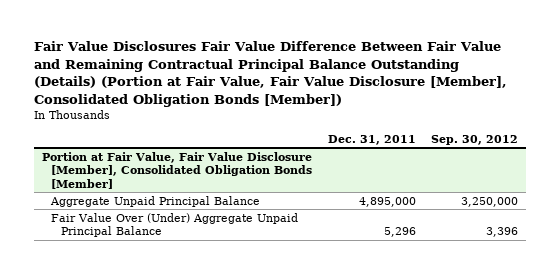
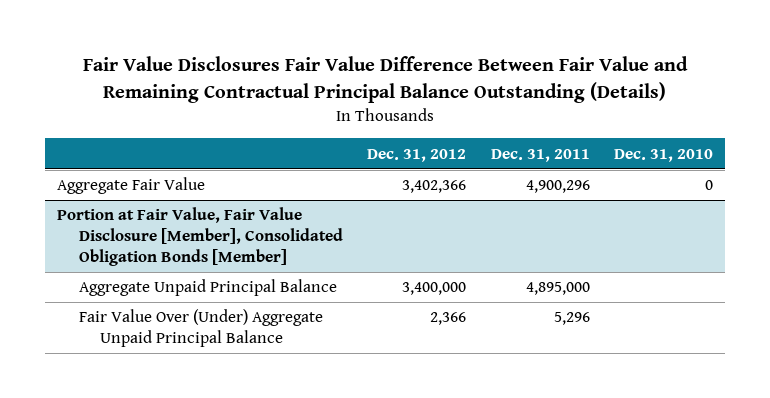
- Fair Value Disclosures Fair Value Difference Between Fair Value and Remaining Contractual Principal Balance Outstanding (Details) (Portion at Fair Value, Fair Value Disclosure [Member], Consolidated Obligation Bonds [Member])
+ Fair Value Disclosures Fair Value Difference Between Fair Value and Remaining Contractual Principal Balance Outstanding (Details)
- | Dec. 31, 2011 | Sep. 30, 2012
+ | Dec. 31, 2012 | Dec. 31, 2011 | Dec. 31, 2010
+ Aggregate Fair Value | 3,402,366 | 4,900,296 | 0

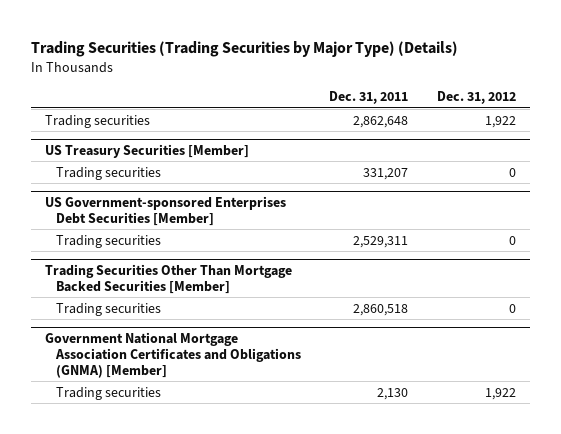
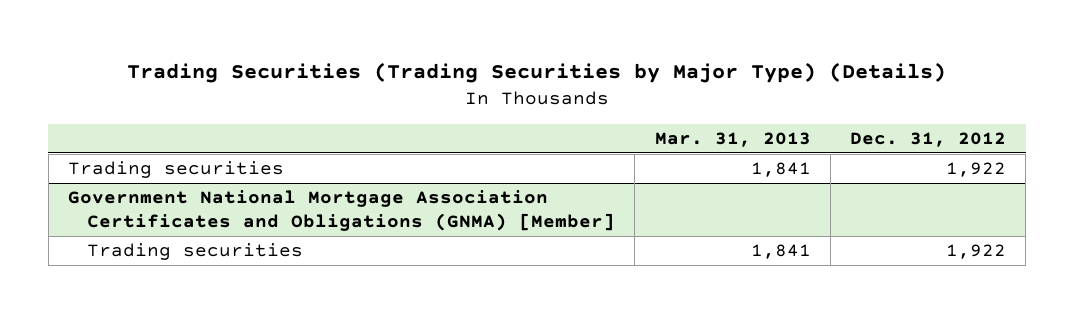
- | Dec. 31, 2011 | Dec. 31, 2012
+ | Mar. 31, 2013 | Dec. 31, 2012
- US Treasury Securities [Member]
- Trading securities | 331,207 | 0
- US Government-sponsored Enterprises Debt Securities [Member]
- Trading securities | 2,529,311 | 0
- Trading Securities Other Than Mortgage Backed Securities [Member]
- Trading securities | 2,860,518 | 0

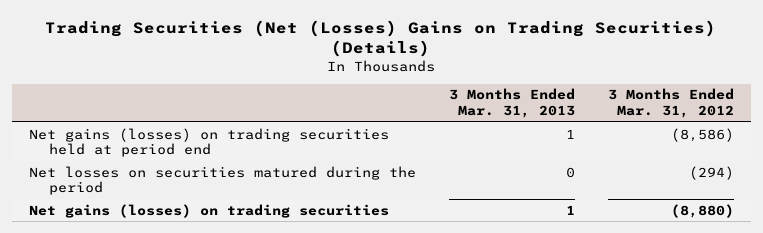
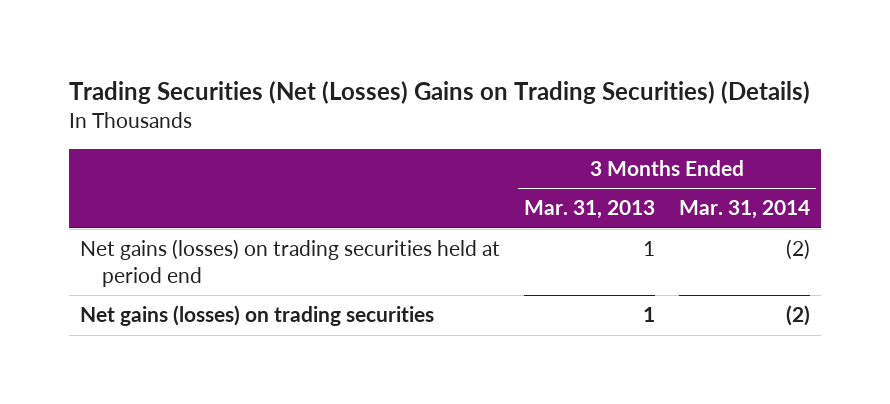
- | 3 Months Ended Mar. 31, 2013 | 3 Months Ended Mar. 31, 2012
+ | 3 Months Ended Mar. 31, 2013 | 3 Months Ended Mar. 31, 2014
- Net losses on securities matured during the period | 0 | (294)

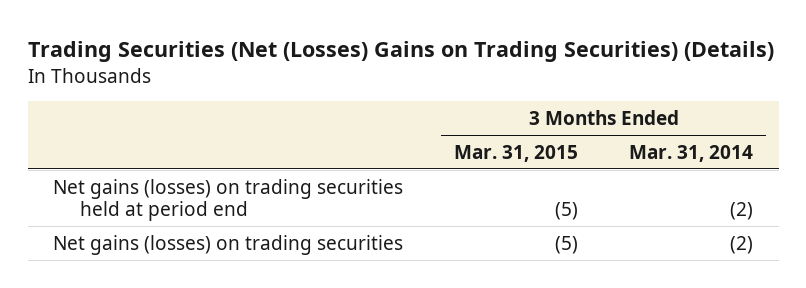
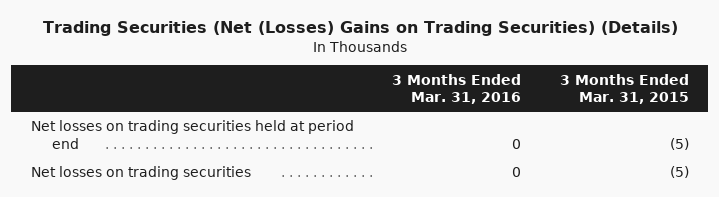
- | 3 Months Ended Mar. 31, 2015 | 3 Months Ended Mar. 31, 2014
+ | 3 Months Ended Mar. 31, 2016 | 3 Months Ended Mar. 31, 2015
- Net gains (losses) on trading securities held at period end | (5) | (2)
- Net gains (losses) on trading securities | (5) | (2)
+ Net losses on trading securities held at period end | 0 | (5)
+ Net losses on trading securities | 0 | (5)

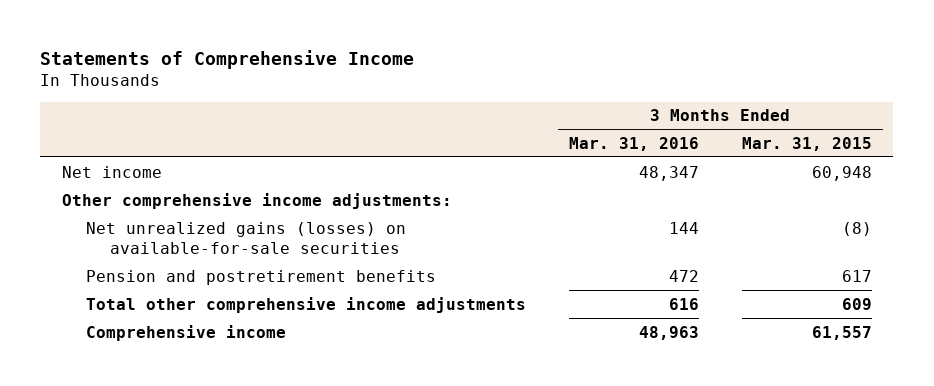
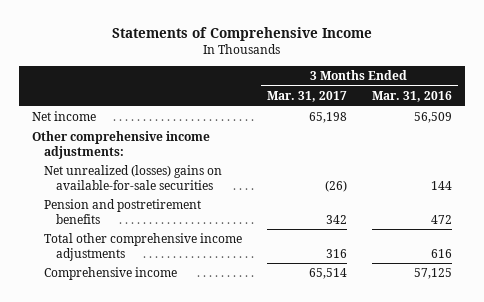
- | 3 Months Ended Mar. 31, 2016 | 3 Months Ended Mar. 31, 2015
+ | 3 Months Ended Mar. 31, 2017 | 3 Months Ended Mar. 31, 2016
- Net income | 48,347 | 60,948
+ Net income | 65,198 | 56,509
- Net unrealized gains (losses) on available-for-sale securities | 144 | (8)
+ Net unrealized (losses) gains on available-for-sale securities | (26) | 144
- Comprehensive income | 48,963 | 61,557
+ Comprehensive income | 65,514 | 57,125

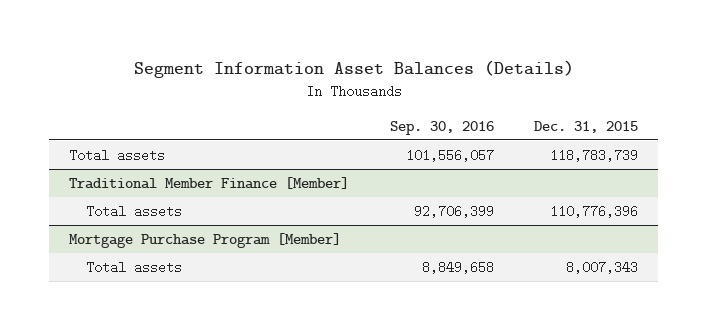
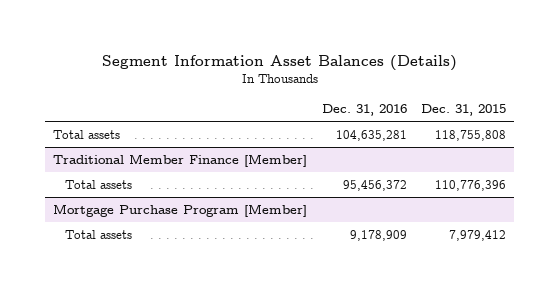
- | Sep. 30, 2016 | Dec. 31, 2015
+ | Dec. 31, 2016 | Dec. 31, 2015
- Total assets | 101,556,057 | 118,783,739
+ Total assets | 104,635,281 | 118,755,808
@ Mortgage Purchase Program [Member]
- Total assets | 8,849,658 | 8,007,343
+ Total assets | 9,178,909 | 7,979,412

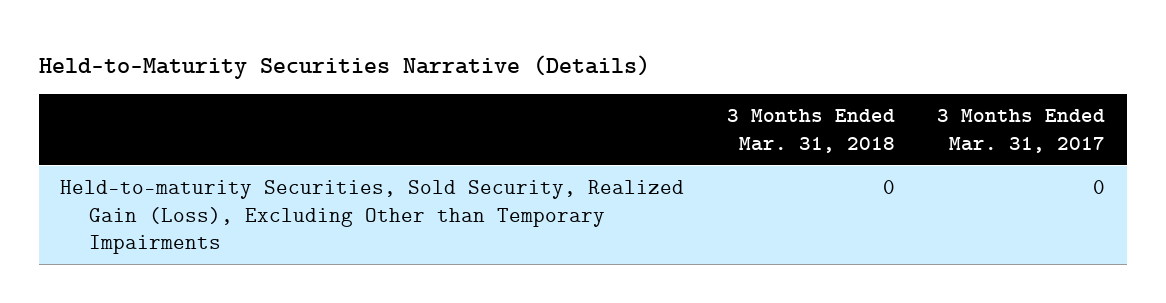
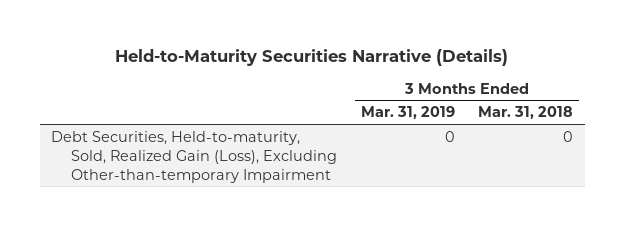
- | 3 Months Ended Mar. 31, 2018 | 3 Months Ended Mar. 31, 2017
+ | 3 Months Ended Mar. 31, 2019 | 3 Months Ended Mar. 31, 2018
- Held-to-maturity Securities, Sold Security, Realized Gain (Loss), Excluding Other than Temporary Impairments | 0 | 0
+ Debt Securities, Held-to-maturity, Sold, Realized Gain (Loss), Excluding Other-than-temporary Impairment | 0 | 0

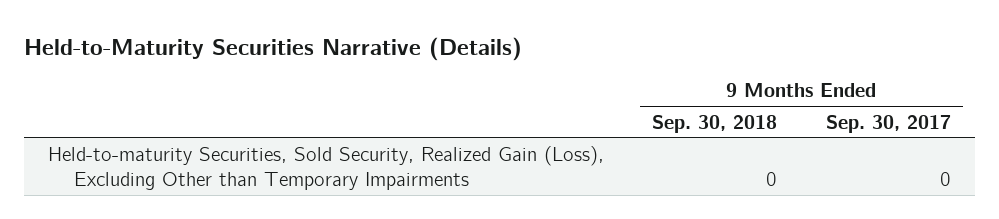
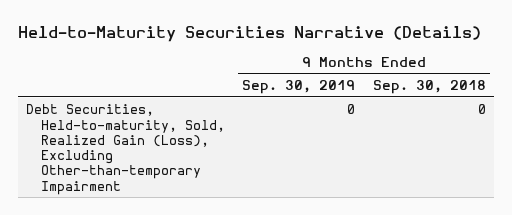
- | 9 Months Ended Sep. 30, 2018 | 9 Months Ended Sep. 30, 2017
+ | 9 Months Ended Sep. 30, 2019 | 9 Months Ended Sep. 30, 2018
- Held-to-maturity Securities, Sold Security, Realized Gain (Loss), Excluding Other than Temporary Impairments | 0 | 0
+ Debt Securities, Held-to-maturity, Sold, Realized Gain (Loss), Excluding Other-than-temporary Impairment | 0 | 0

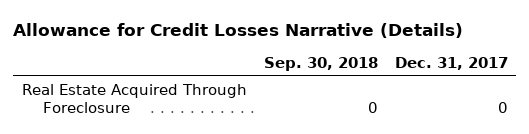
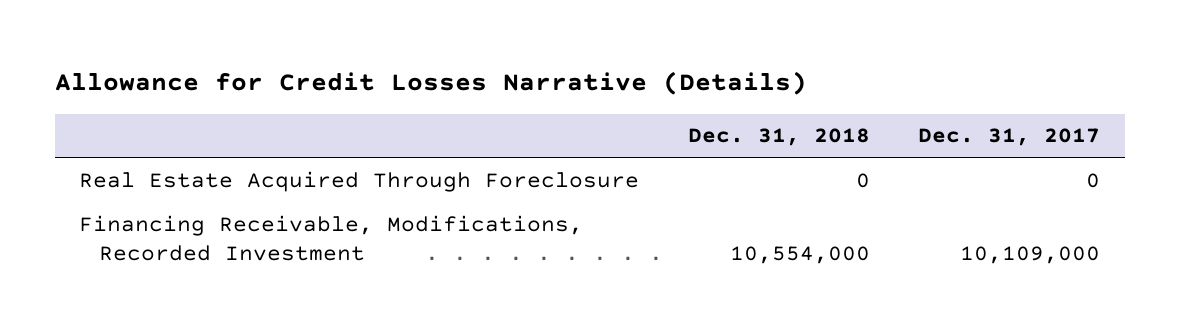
- | Sep. 30, 2018 | Dec. 31, 2017
+ | Dec. 31, 2018 | Dec. 31, 2017
+ Financing Receivable, Modifications, Recorded Investment | 10,554,000 | 10,109,000

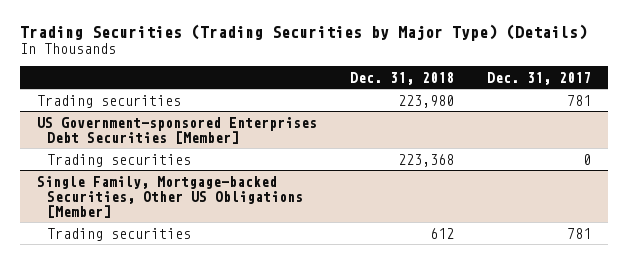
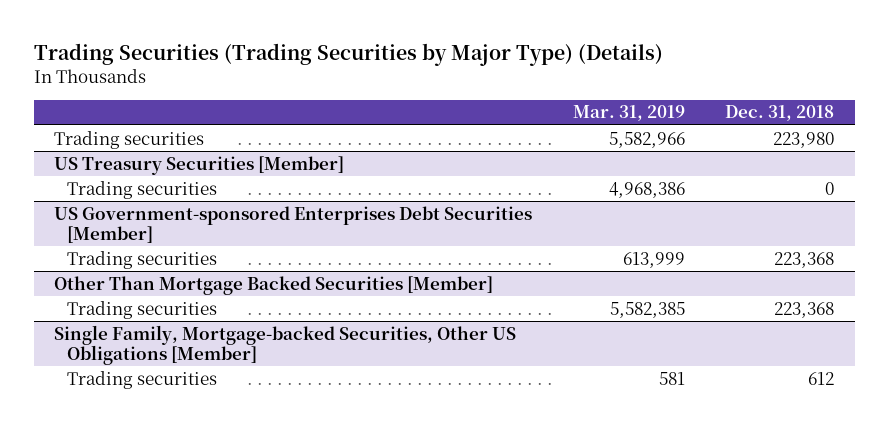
- | Dec. 31, 2018 | Dec. 31, 2017
+ | Mar. 31, 2019 | Dec. 31, 2018
+ US Treasury Securities [Member]
+ Trading securities | 4,968,386 | 0
+ Other Than Mortgage Backed Securities [Member]
+ Trading securities | 5,582,385 | 223,368

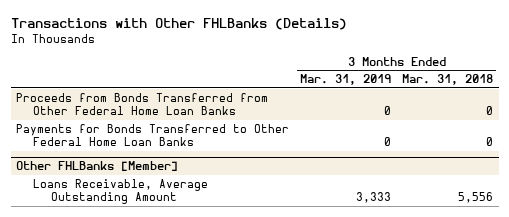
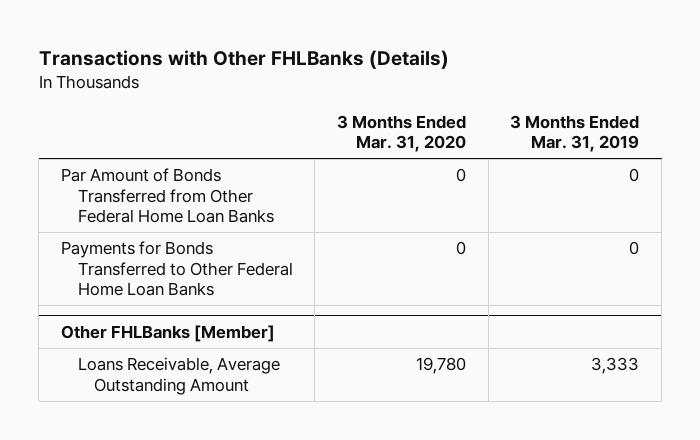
- | 3 Months Ended Mar. 31, 2019 | 3 Months Ended Mar. 31, 2018
+ | 3 Months Ended Mar. 31, 2020 | 3 Months Ended Mar. 31, 2019
- Proceeds from Bonds Transferred from Other Federal Home Loan Banks | 0 | 0
+ Par Amount of Bonds Transferred from Other Federal Home Loan Banks | 0 | 0

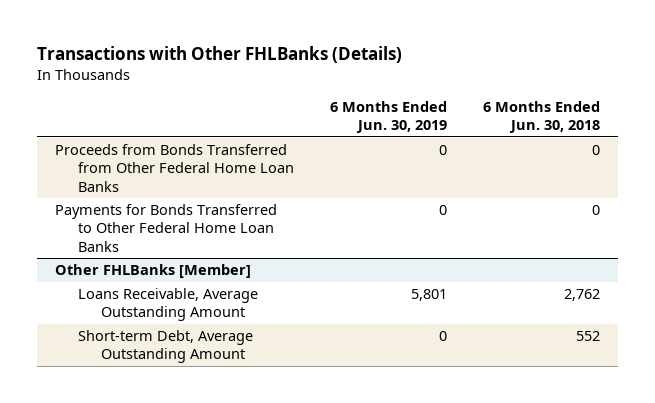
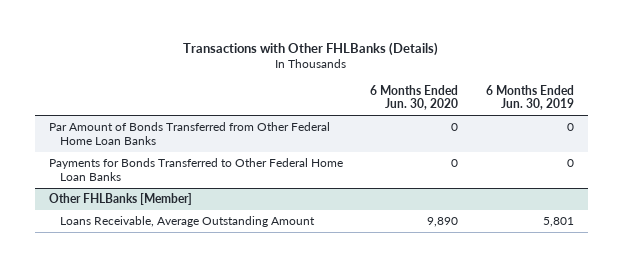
- | 6 Months Ended Jun. 30, 2019 | 6 Months Ended Jun. 30, 2018
+ | 6 Months Ended Jun. 30, 2020 | 6 Months Ended Jun. 30, 2019
- Proceeds from Bonds Transferred from Other Federal Home Loan Banks | 0 | 0
+ Par Amount of Bonds Transferred from Other Federal Home Loan Banks | 0 | 0
@ Other FHLBanks [Member]
- Short-term Debt, Average Outstanding Amount | 0 | 552

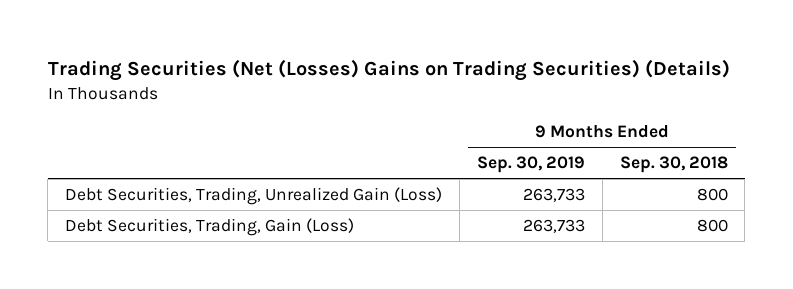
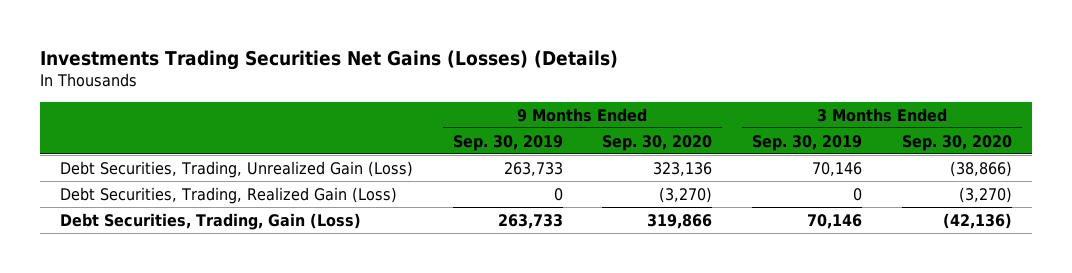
- Trading Securities (Net (Losses) Gains on Trading Securities) (Details)
+ Investments Trading Securities Net Gains (Losses) (Details)
- | 9 Months Ended Sep. 30, 2019 | 9 Months Ended Sep. 30, 2018
+ | 9 Months Ended Sep. 30, 2019 | 9 Months Ended Sep. 30, 2020 | 3 Months Ended Sep. 30, 2019 | 3 Months Ended Sep. 30, 2020
+ Debt Securities, Trading, Realized Gain (Loss) | 0 | (3,270) | 0 | (3,270)

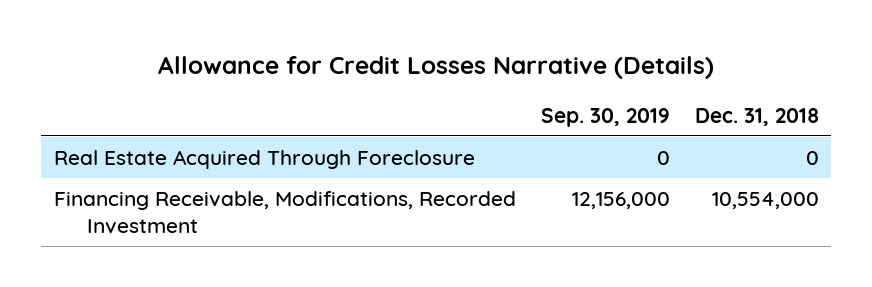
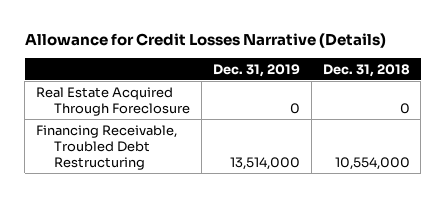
- | Sep. 30, 2019 | Dec. 31, 2018
+ | Dec. 31, 2019 | Dec. 31, 2018
- Financing Receivable, Modifications, Recorded Investment | 12,156,000 | 10,554,000
+ Financing Receivable, Troubled Debt Restructuring | 13,514,000 | 10,554,000

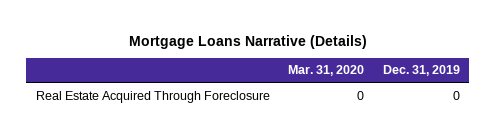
- Allowance for Credit Losses Narrative (Details)
+ Mortgage Loans Narrative (Details)
- | Dec. 31, 2019 | Dec. 31, 2018
+ | Mar. 31, 2020 | Dec. 31, 2019
- Financing Receivable, Troubled Debt Restructuring | 13,514,000 | 10,554,000

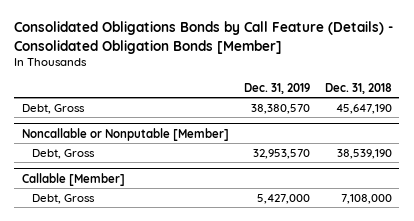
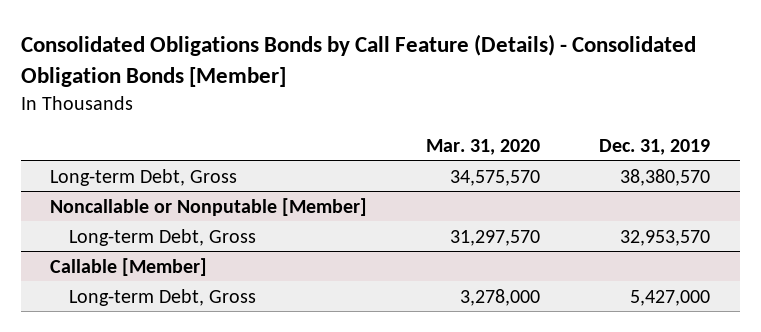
- | Dec. 31, 2019 | Dec. 31, 2018
+ | Mar. 31, 2020 | Dec. 31, 2019
- Debt, Gross | 38,380,570 | 45,647,190
+ Long-term Debt, Gross | 34,575,570 | 38,380,570
@ Noncallable or Nonputable [Member]
- Debt, Gross | 32,953,570 | 38,539,190
+ Long-term Debt, Gross | 31,297,570 | 32,953,570
@ Callable [Member]
- Debt, Gross | 5,427,000 | 7,108,000
+ Long-term Debt, Gross | 3,278,000 | 5,427,000

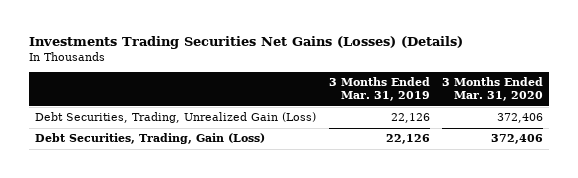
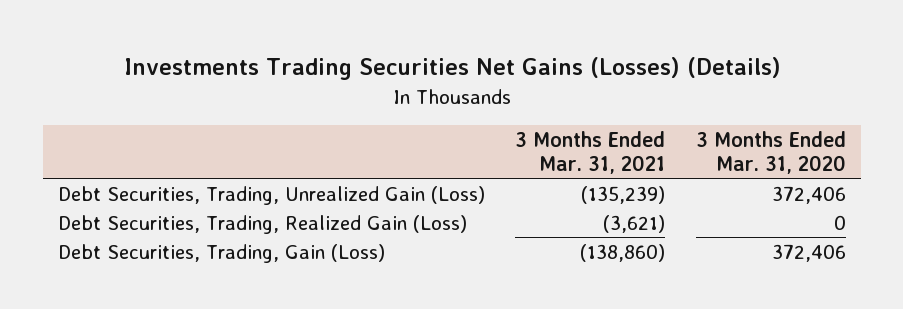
- | 3 Months Ended Mar. 31, 2019 | 3 Months Ended Mar. 31, 2020
+ | 3 Months Ended Mar. 31, 2021 | 3 Months Ended Mar. 31, 2020
+ Debt Securities, Trading, Realized Gain (Loss) | (3,621) | 0

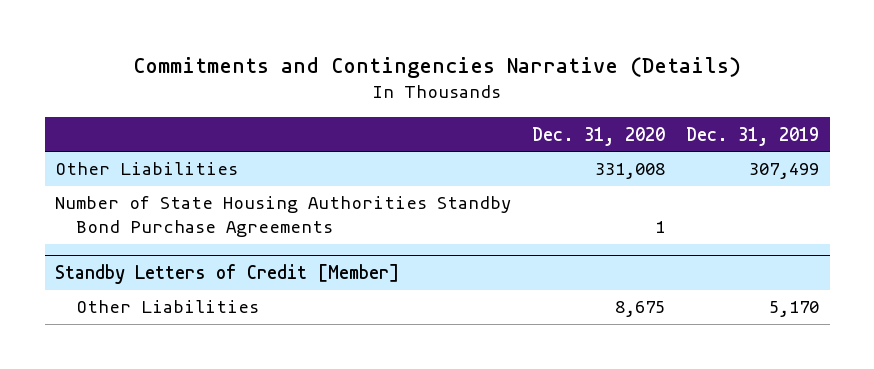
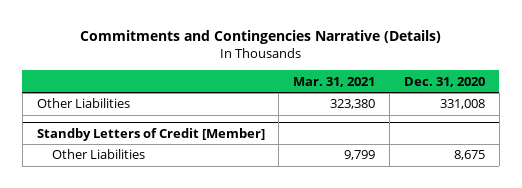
- | Dec. 31, 2020 | Dec. 31, 2019
+ | Mar. 31, 2021 | Dec. 31, 2020
- Number of State Housing Authorities Standby Bond Purchase Agreements | 1 |

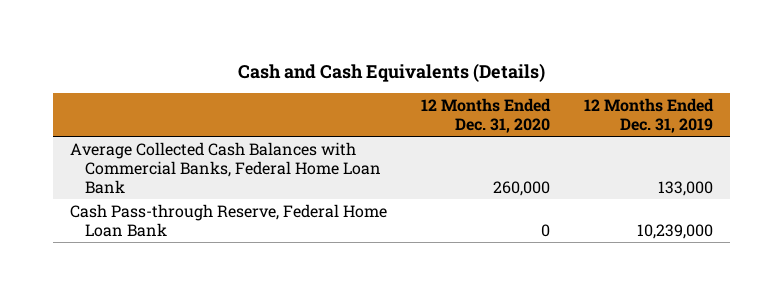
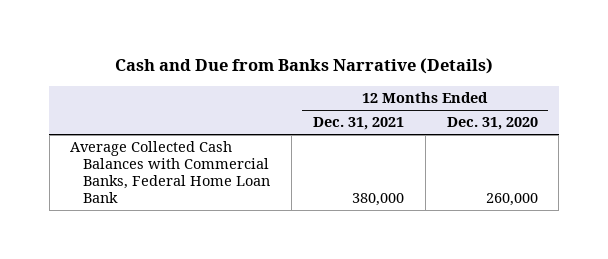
- Cash and Cash Equivalents (Details)
+ Cash and Due from Banks Narrative (Details)
- | 12 Months Ended Dec. 31, 2020 | 12 Months Ended Dec. 31, 2019
+ | 12 Months Ended Dec. 31, 2021 | 12 Months Ended Dec. 31, 2020
- Cash Pass-through Reserve, Federal Home Loan Bank | 0 | 10,239,000

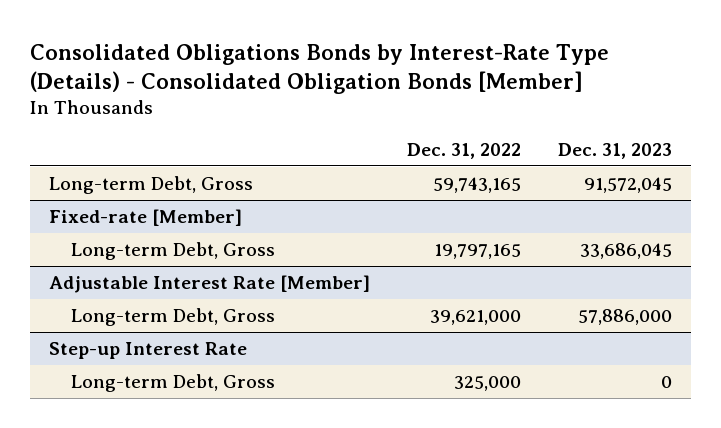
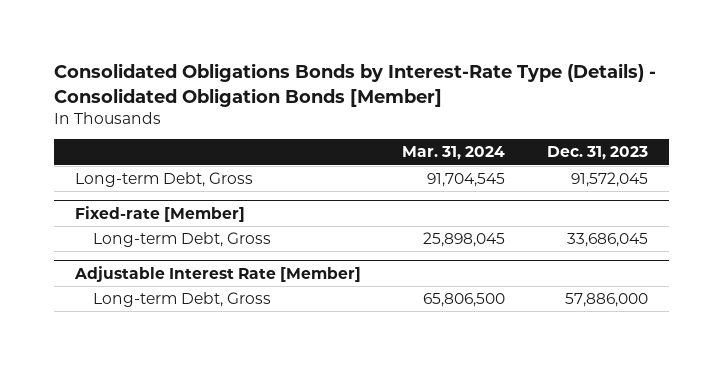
- | Dec. 31, 2022 | Dec. 31, 2023
+ | Mar. 31, 2024 | Dec. 31, 2023
- Step-up Interest Rate
- Long-term Debt, Gross | 325,000 | 0

